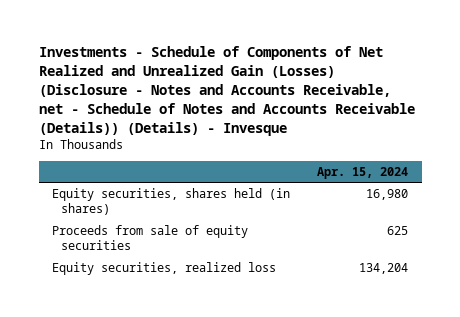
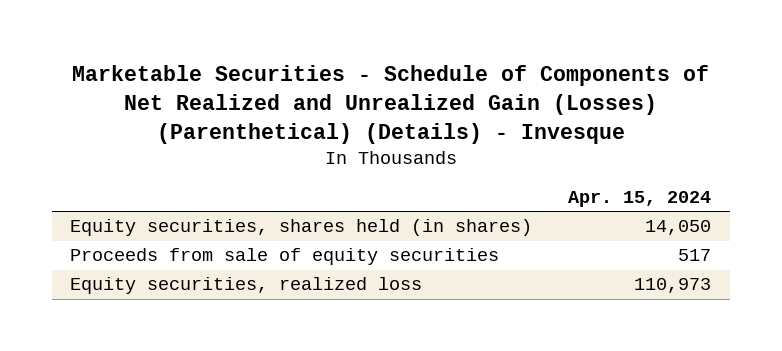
- Investments - Schedule of Components of Net Realized and Unrealized Gain (Losses) (Disclosure - Notes and Accounts Receivable, net - Schedule of Notes and Accounts Receivable (Details)) (Details) - Invesque
+ Marketable Securities - Schedule of Components of Net Realized and Unrealized Gain (Losses) (Parenthetical) (Details) - Invesque
- Equity securities, shares held (in shares) | 16,980
- Proceeds from sale of equity securities | 625
- Equity securities, realized loss | 134,204
+ Equity securities, shares held (in shares) | 14,050
+ Proceeds from sale of equity securities | 517
+ Equity securities, realized loss | 110,973

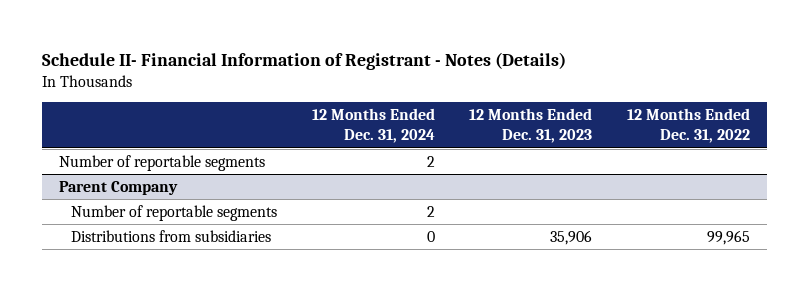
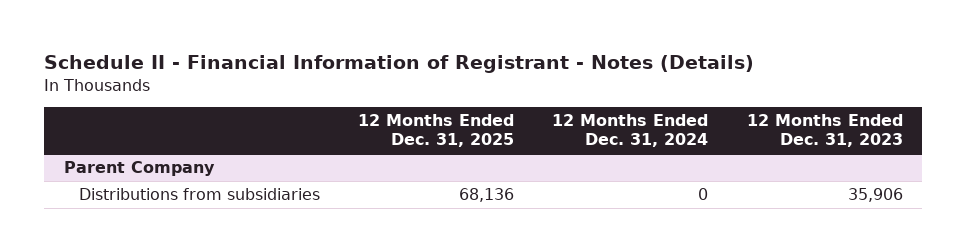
- Schedule II- Financial Information of Registrant - Notes (Details)
+ Schedule II - Financial Information of Registrant - Notes (Details)
- | 12 Months Ended Dec. 31, 2024 | 12 Months Ended Dec. 31, 2023 | 12 Months Ended Dec. 31, 2022
+ | 12 Months Ended Dec. 31, 2025 | 12 Months Ended Dec. 31, 2024 | 12 Months Ended Dec. 31, 2023
- Number of reportable segments | 2 | |
@ Parent Company
- Number of reportable segments | 2 | |

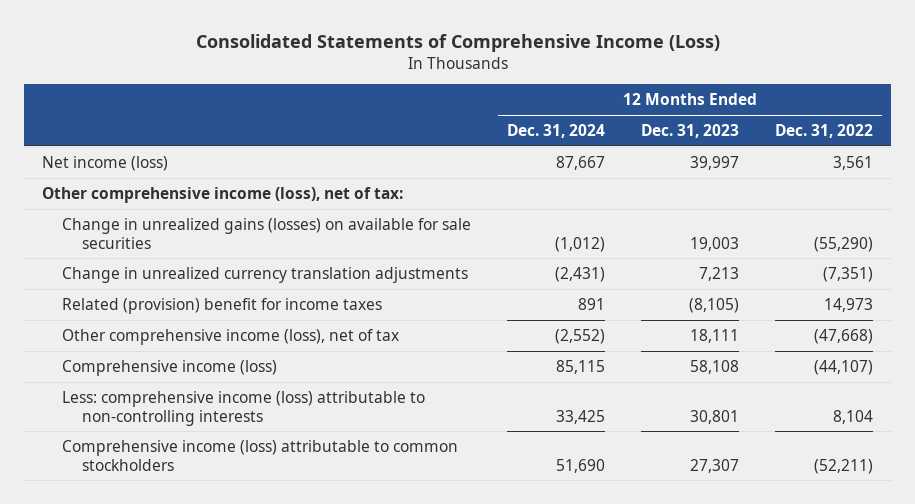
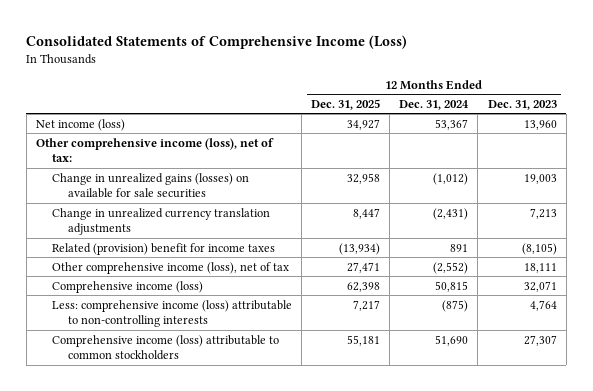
- | 12 Months Ended Dec. 31, 2024 | 12 Months Ended Dec. 31, 2023 | 12 Months Ended Dec. 31, 2022
+ | 12 Months Ended Dec. 31, 2025 | 12 Months Ended Dec. 31, 2024 | 12 Months Ended Dec. 31, 2023
- Net income (loss) | 87,667 | 39,997 | 3,561
+ Net income (loss) | 34,927 | 53,367 | 13,960
- Comprehensive income (loss) | 85,115 | 58,108 | (44,107)
- Less: comprehensive income (loss) attributable to non-controlling interests | 33,425 | 30,801 | 8,104
+ Comprehensive income (loss) | 62,398 | 50,815 | 32,071
+ Less: comprehensive income (loss) attributable to non-controlling interests | 7,217 | (875) | 4,764

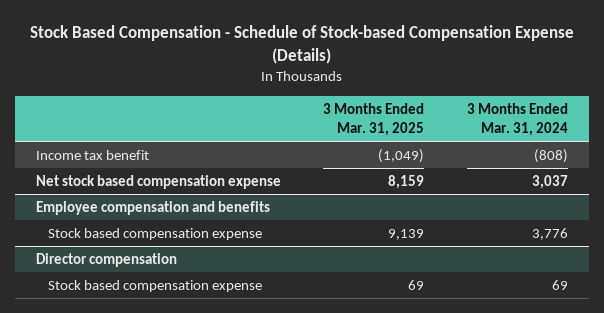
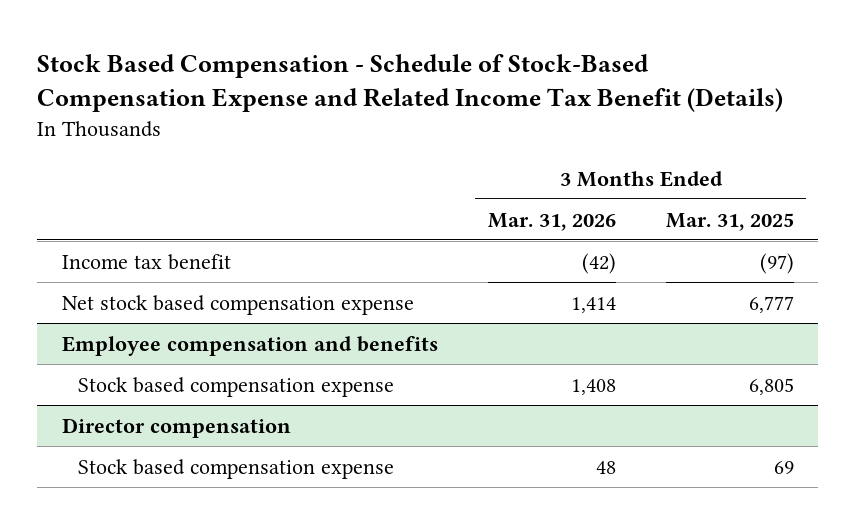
- Stock Based Compensation - Schedule of Stock-based Compensation Expense (Details)
+ Stock Based Compensation - Schedule of Stock-Based Compensation Expense and Related Income Tax Benefit (Details)
- | 3 Months Ended Mar. 31, 2025 | 3 Months Ended Mar. 31, 2024
+ | 3 Months Ended Mar. 31, 2026 | 3 Months Ended Mar. 31, 2025
- Income tax benefit | (1,049) | (808)
- Net stock based compensation expense | 8,159 | 3,037
+ Income tax benefit | (42) | (97)
+ Net stock based compensation expense | 1,414 | 6,777
@ Employee compensation and benefits
- Stock based compensation expense | 9,139 | 3,776
+ Stock based compensation expense | 1,408 | 6,805

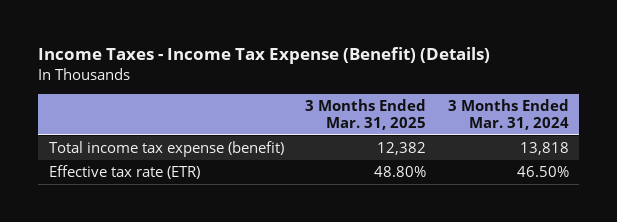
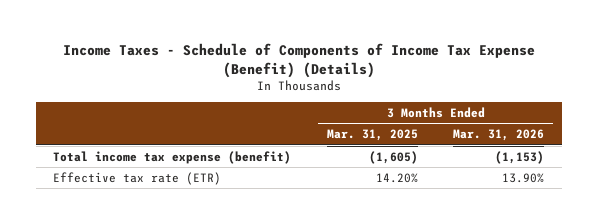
- Income Taxes - Income Tax Expense (Benefit) (Details)
+ Income Taxes - Schedule of Components of Income Tax Expense (Benefit) (Details)
- | 3 Months Ended Mar. 31, 2025 | 3 Months Ended Mar. 31, 2024
+ | 3 Months Ended Mar. 31, 2025 | 3 Months Ended Mar. 31, 2026
- Total income tax expense (benefit) | 12,382 | 13,818
- Effective tax rate (ETR) | 48.80% | 46.50%
+ Total income tax expense (benefit) | (1,605) | (1,153)
+ Effective tax rate (ETR) | 14.20% | 13.90%

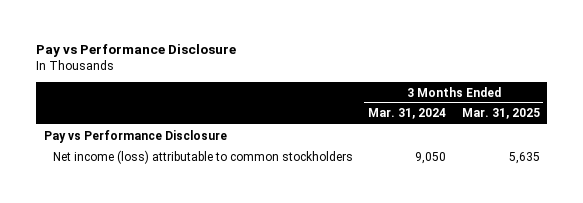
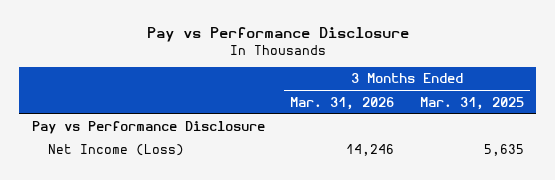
- | 3 Months Ended Mar. 31, 2024 | 3 Months Ended Mar. 31, 2025
+ | 3 Months Ended Mar. 31, 2026 | 3 Months Ended Mar. 31, 2025
- Net income (loss) attributable to common stockholders | 9,050 | 5,635
+ Net Income (Loss) | 14,246 | 5,635

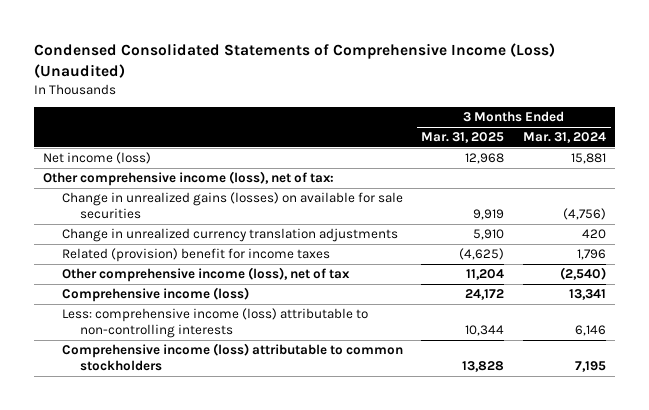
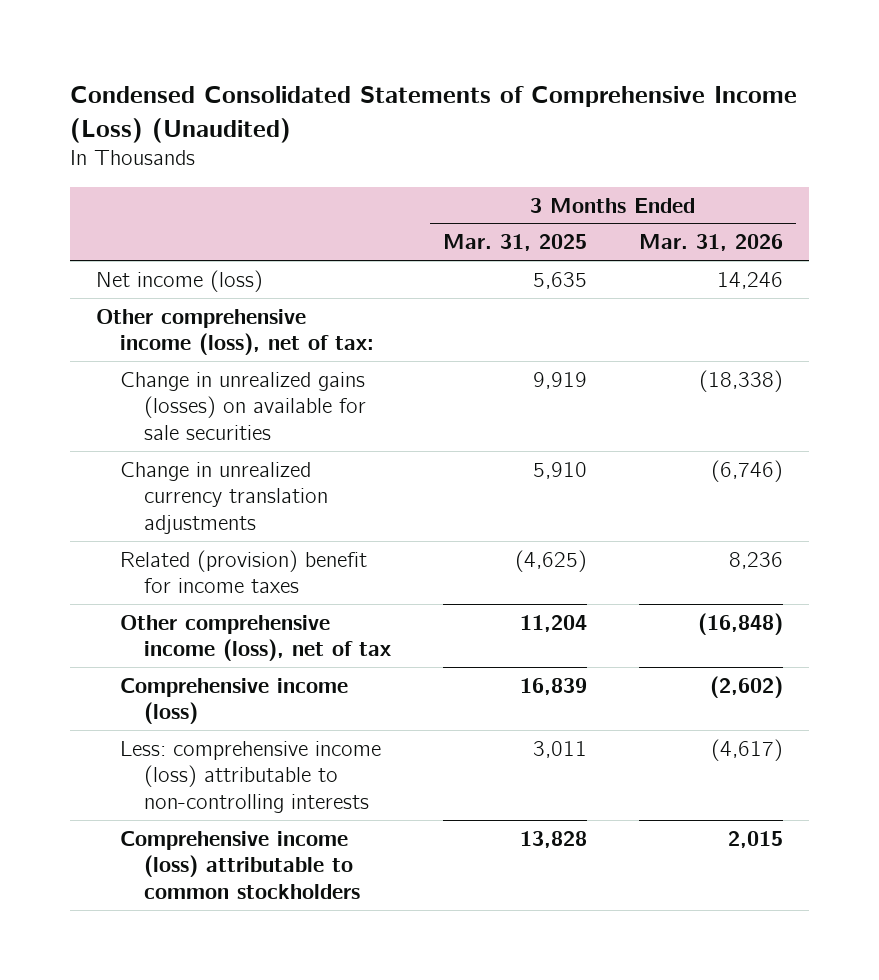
- | 3 Months Ended Mar. 31, 2025 | 3 Months Ended Mar. 31, 2024
+ | 3 Months Ended Mar. 31, 2025 | 3 Months Ended Mar. 31, 2026
- Net income (loss) | 12,968 | 15,881
+ Net income (loss) | 5,635 | 14,246
- Comprehensive income (loss) | 24,172 | 13,341
- Less: comprehensive income (loss) attributable to non-controlling interests | 10,344 | 6,146
+ Comprehensive income (loss) | 16,839 | (2,602)
+ Less: comprehensive income (loss) attributable to non-controlling interests | 3,011 | (4,617)

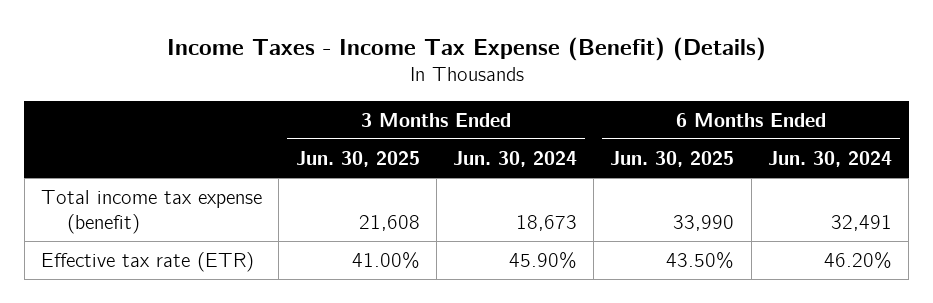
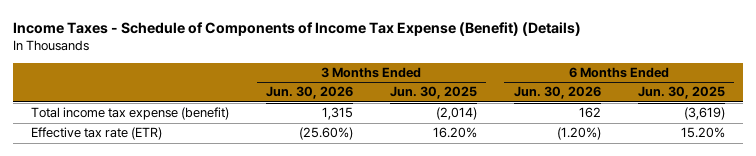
- Income Taxes - Income Tax Expense (Benefit) (Details)
+ Income Taxes - Schedule of Components of Income Tax Expense (Benefit) (Details)
- | 3 Months Ended Jun. 30, 2025 | 3 Months Ended Jun. 30, 2024 | 6 Months Ended Jun. 30, 2025 | 6 Months Ended Jun. 30, 2024
+ | 3 Months Ended Jun. 30, 2026 | 3 Months Ended Jun. 30, 2025 | 6 Months Ended Jun. 30, 2026 | 6 Months Ended Jun. 30, 2025
- Total income tax expense (benefit) | 21,608 | 18,673 | 33,990 | 32,491
- Effective tax rate (ETR) | 41.00% | 45.90% | 43.50% | 46.20%
+ Total income tax expense (benefit) | 1,315 | (2,014) | 162 | (3,619)
+ Effective tax rate (ETR) | (25.60%) | 16.20% | (1.20%) | 15.20%

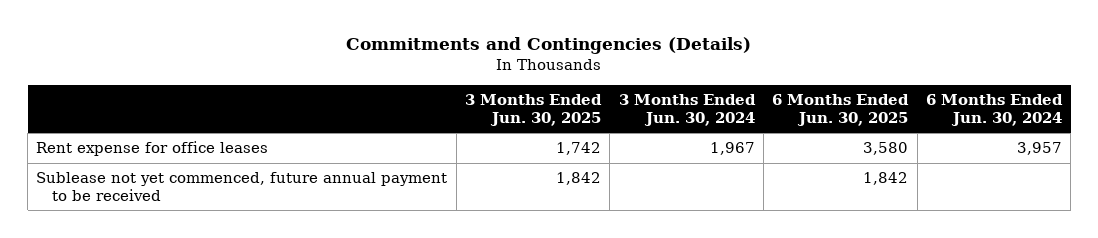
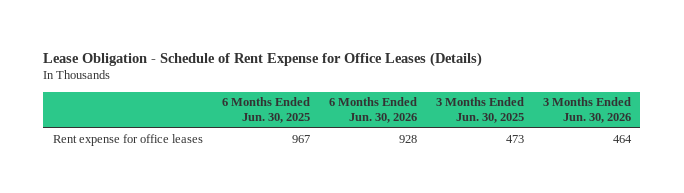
- Commitments and Contingencies (Details)
+ Lease Obligation - Schedule of Rent Expense for Office Leases (Details)
- | 3 Months Ended Jun. 30, 2025 | 3 Months Ended Jun. 30, 2024 | 6 Months Ended Jun. 30, 2025 | 6 Months Ended Jun. 30, 2024
+ | 6 Months Ended Jun. 30, 2025 | 6 Months Ended Jun. 30, 2026 | 3 Months Ended Jun. 30, 2025 | 3 Months Ended Jun. 30, 2026
- Rent expense for office leases | 1,742 | 1,967 | 3,580 | 3,957
- Sublease not yet commenced, future annual payment to be received | 1,842 | | 1,842 |
+ Rent expense for office leases | 967 | 928 | 473 | 464

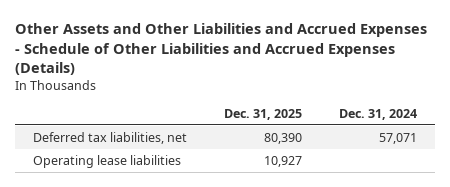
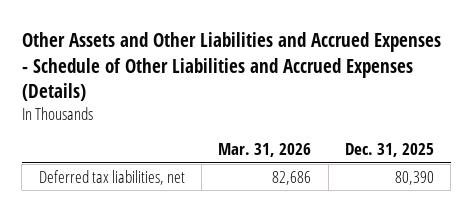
- | Dec. 31, 2025 | Dec. 31, 2024
+ | Mar. 31, 2026 | Dec. 31, 2025
- Operating lease liabilities | 10,927 |

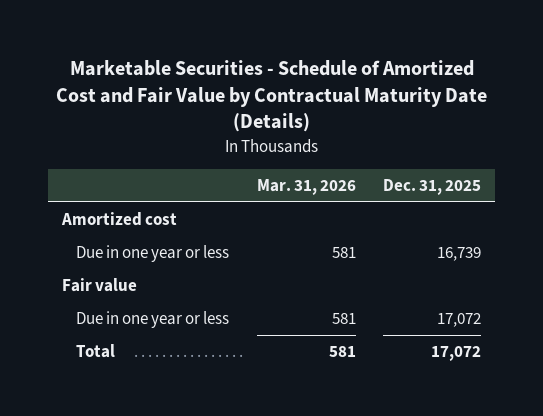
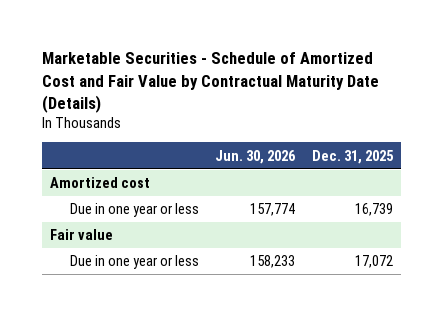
- | Mar. 31, 2026 | Dec. 31, 2025
+ | Jun. 30, 2026 | Dec. 31, 2025
- Total | 581 | 17,072

